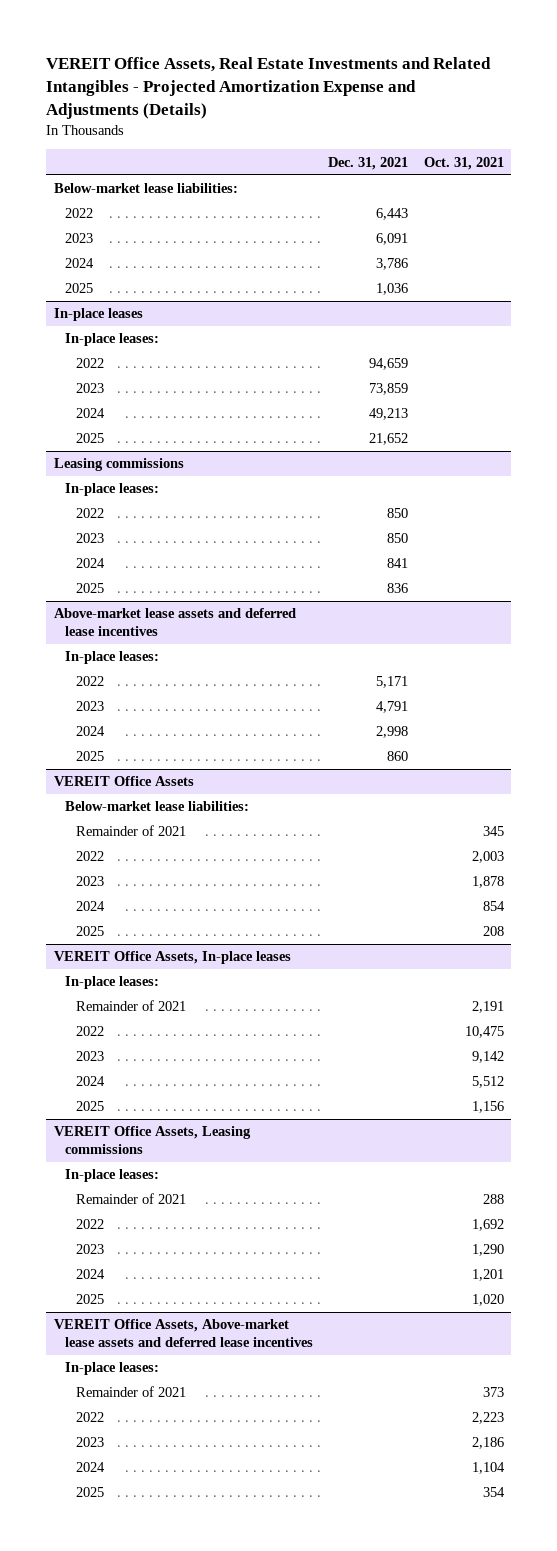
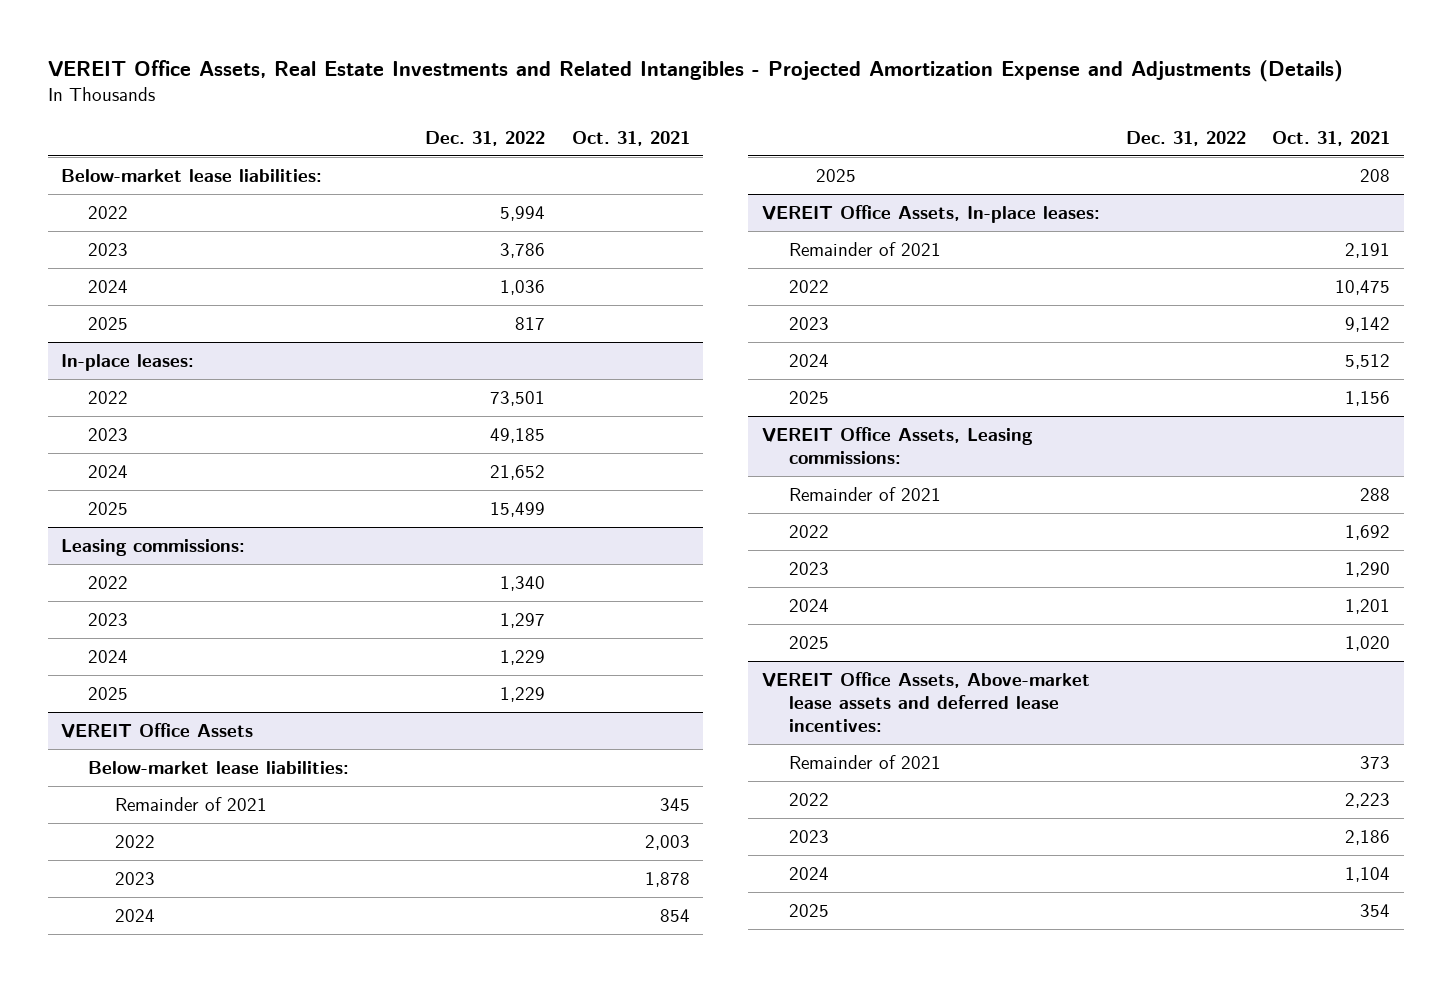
- | Dec. 31, 2021 | Oct. 31, 2021
+ | Dec. 31, 2022 | Oct. 31, 2021
- In-place leases
- In-place leases:
+ In-place leases:
- Leasing commissions
- In-place leases:
+ Leasing commissions:
- Above-market lease assets and deferred lease incentives
- In-place leases:
- 2022 | 5,171 |
- 2023 | 4,791 |
- 2024 | 2,998 |
- 2025 | 860 |
- VEREIT Office Assets, In-place leases
- In-place leases:
+ VEREIT Office Assets, In-place leases:
- VEREIT Office Assets, Leasing commissions
- In-place leases:
+ VEREIT Office Assets, Leasing commissions:
- VEREIT Office Assets, Above-market lease assets and deferred lease incentives
- In-place leases:
+ VEREIT Office Assets, Above-market lease assets and deferred lease incentives:

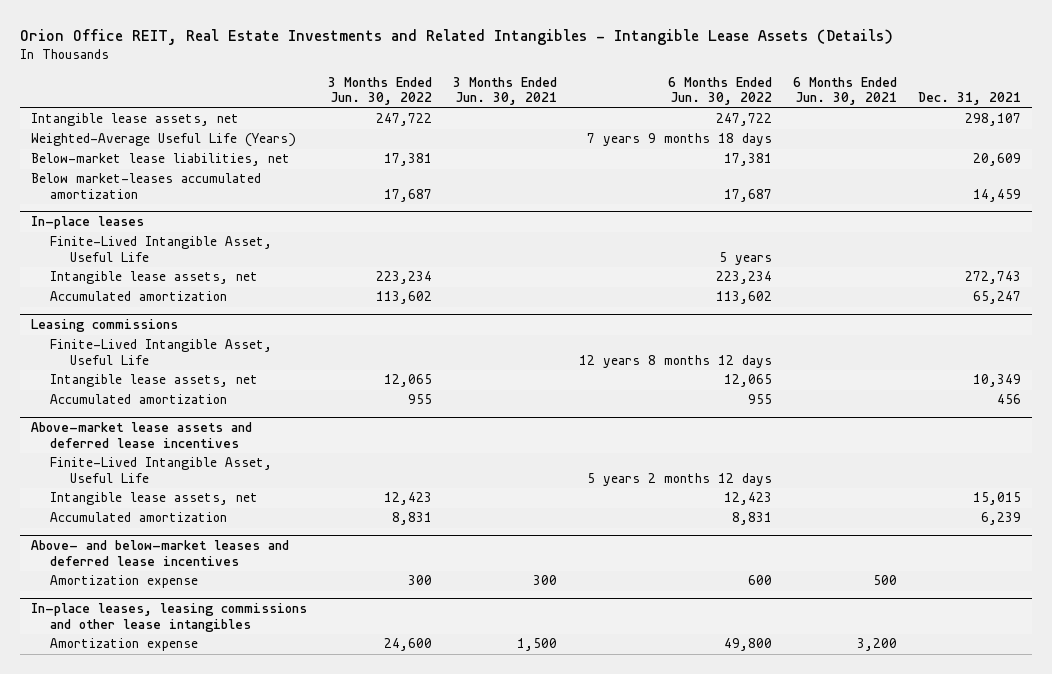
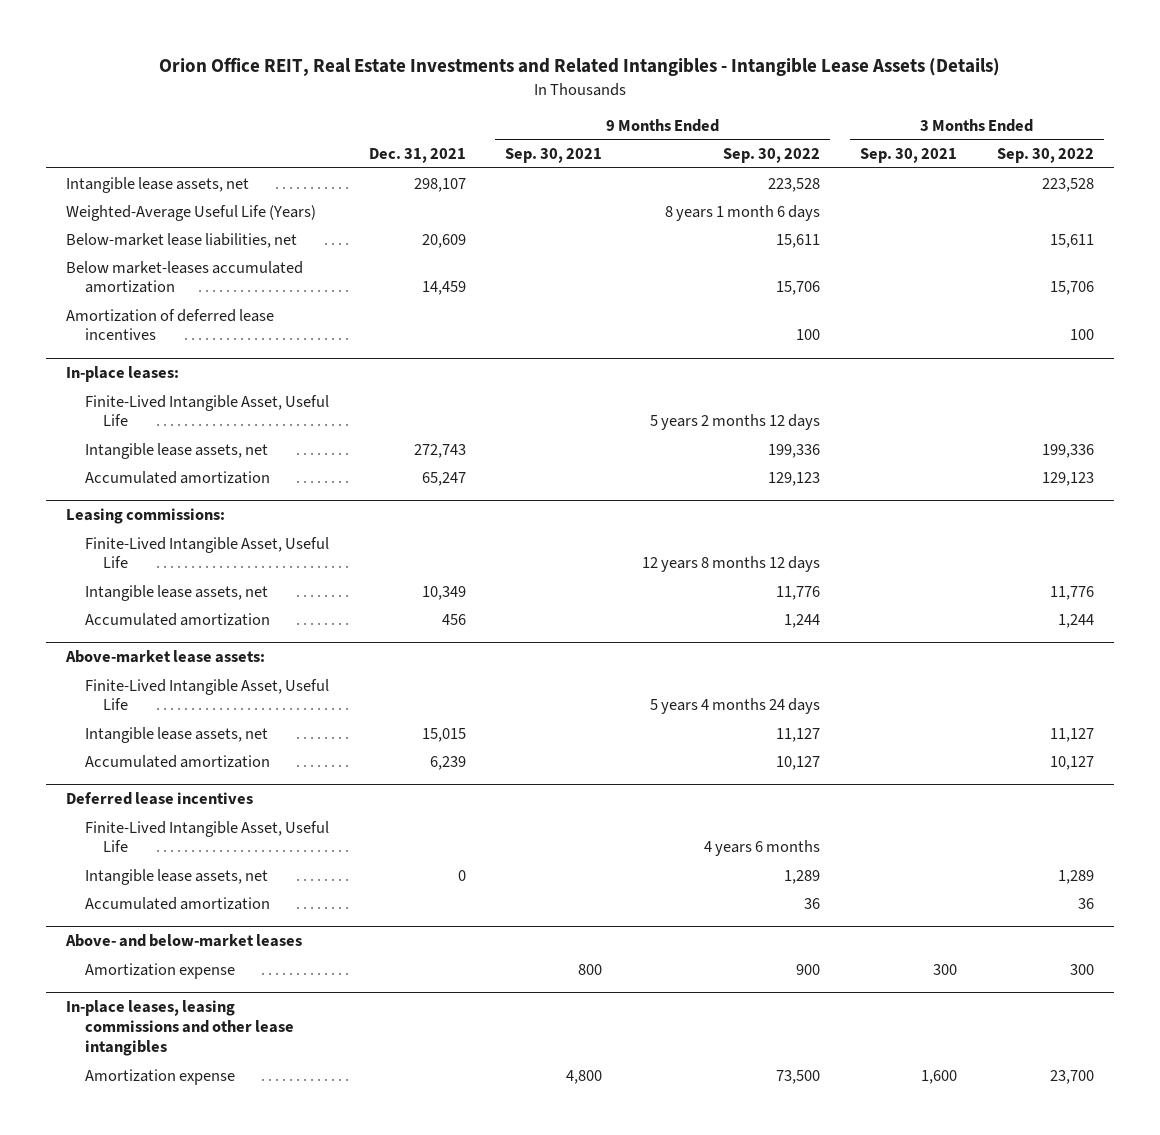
- | 3 Months Ended Jun. 30, 2022 | 3 Months Ended Jun. 30, 2021 | 6 Months Ended Jun. 30, 2022 | 6 Months Ended Jun. 30, 2021 | Dec. 31, 2021
+ | Dec. 31, 2021 | 9 Months Ended Sep. 30, 2021 | 9 Months Ended Sep. 30, 2022 | 3 Months Ended Sep. 30, 2021 | 3 Months Ended Sep. 30, 2022
- In-place leases
+ Amortization of deferred lease incentives | | | 100 | | 100
+ In-place leases:
- Leasing commissions
+ Leasing commissions:
- Above-market lease assets and deferred lease incentives
+ Above-market lease assets:
- Above- and below-market leases and deferred lease incentives
- Amortization expense | 300 | 300 | 600 | 500 |
+ Deferred lease incentives
+ Finite-Lived Intangible Asset, Useful Life | | | 4 years 6 months | |
+ Intangible lease assets, net | 0 | | 1,289 | | 1,289
+ Accumulated amortization | | | 36 | | 36
+ Above- and below-market leases
+ Amortization expense | | 800 | 900 | 300 | 300

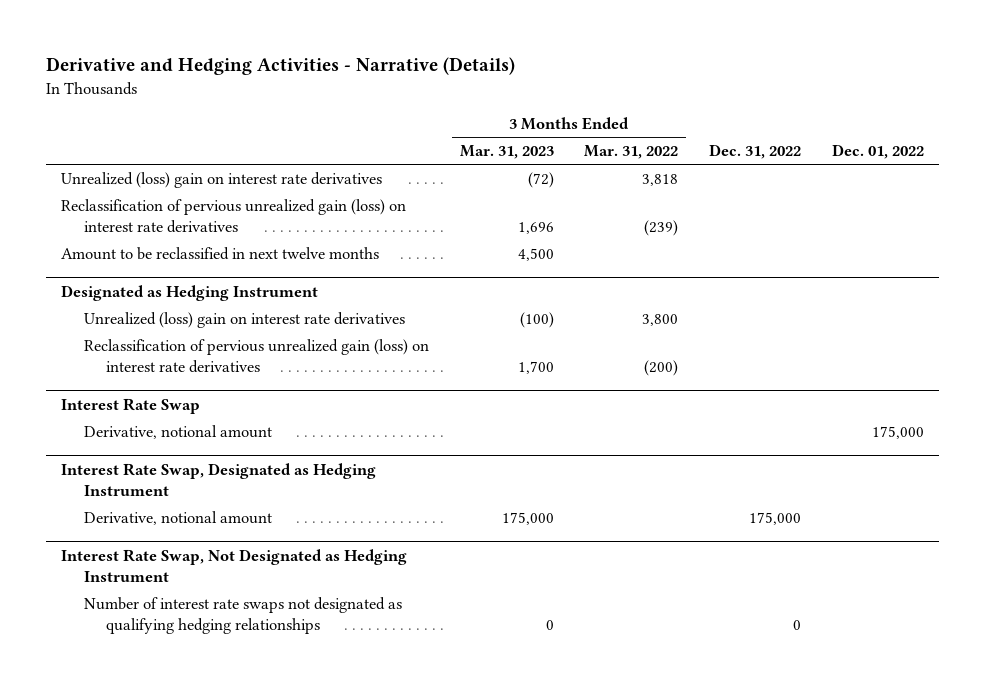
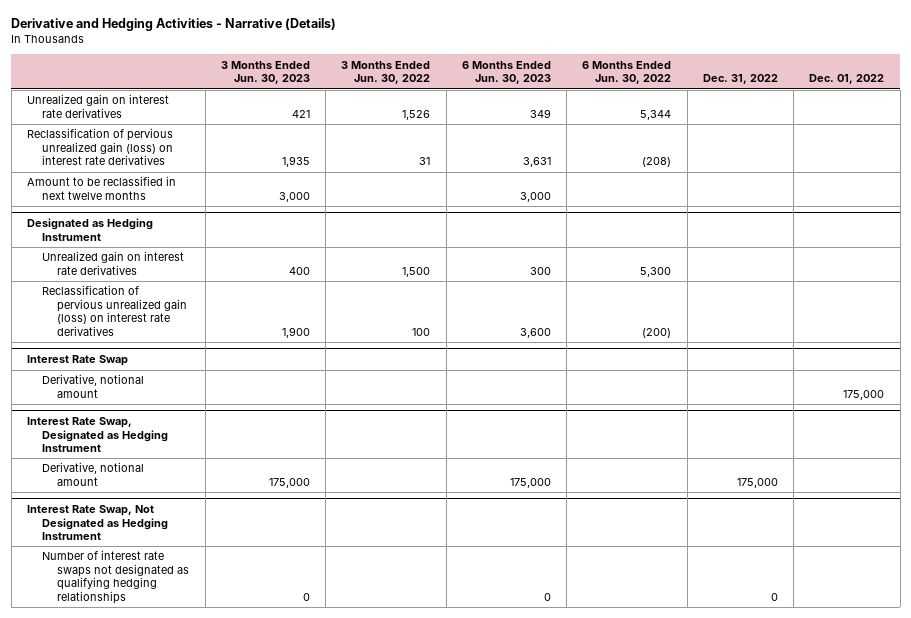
- | 3 Months Ended Mar. 31, 2023 | 3 Months Ended Mar. 31, 2022 | Dec. 31, 2022 | Dec. 01, 2022
+ | 3 Months Ended Jun. 30, 2023 | 3 Months Ended Jun. 30, 2022 | 6 Months Ended Jun. 30, 2023 | 6 Months Ended Jun. 30, 2022 | Dec. 31, 2022 | Dec. 01, 2022
- Unrealized (loss) gain on interest rate derivatives | (72) | 3,818 | |
+ Unrealized gain on interest rate derivatives | 421 | 1,526 | 349 | 5,344 | |
@ Designated as Hedging Instrument
- Unrealized (loss) gain on interest rate derivatives | (100) | 3,800 | |
+ Unrealized gain on interest rate derivatives | 400 | 1,500 | 300 | 5,300 | |

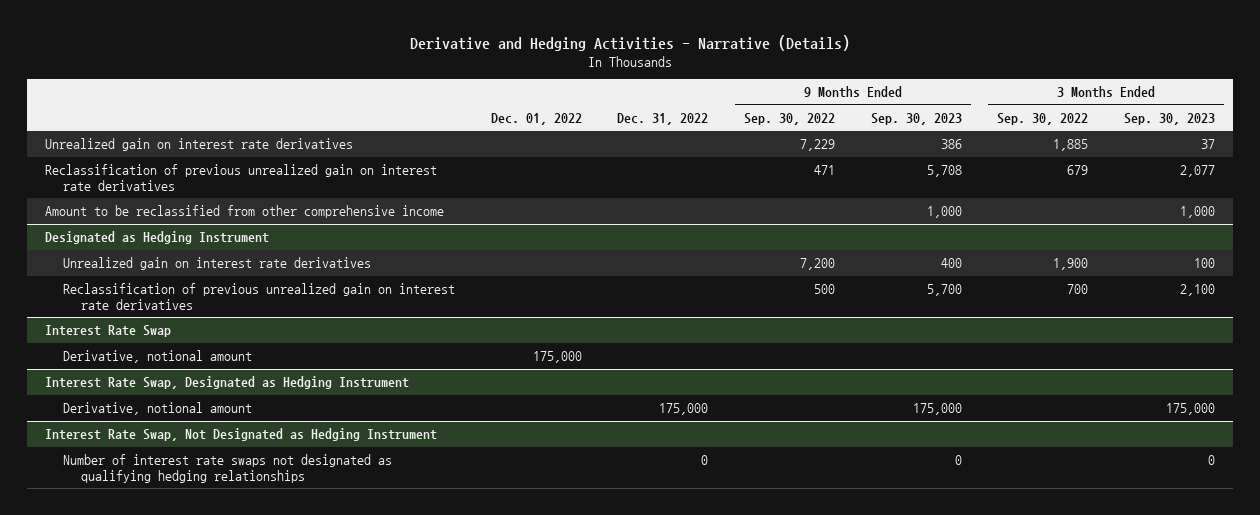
- | 3 Months Ended Jun. 30, 2023 | 3 Months Ended Jun. 30, 2022 | 6 Months Ended Jun. 30, 2023 | 6 Months Ended Jun. 30, 2022 | Dec. 31, 2022 | Dec. 01, 2022
+ | Dec. 01, 2022 | Dec. 31, 2022 | 9 Months Ended Sep. 30, 2022 | 9 Months Ended Sep. 30, 2023 | 3 Months Ended Sep. 30, 2022 | 3 Months Ended Sep. 30, 2023
- Reclassification of pervious unrealized gain (loss) on interest rate derivatives | 1,935 | 31 | 3,631 | (208) | |
- Amount to be reclassified in next twelve months | 3,000 | | 3,000 | | |
+ Reclassification of previous unrealized gain on interest rate derivatives | | | 471 | 5,708 | 679 | 2,077
+ Amount to be reclassified from other comprehensive income | | | | 1,000 | | 1,000
@ Designated as Hedging Instrument
- Reclassification of pervious unrealized gain (loss) on interest rate derivatives | 1,900 | 100 | 3,600 | (200) | |
+ Reclassification of previous unrealized gain on interest rate derivatives | | | 500 | 5,700 | 700 | 2,100

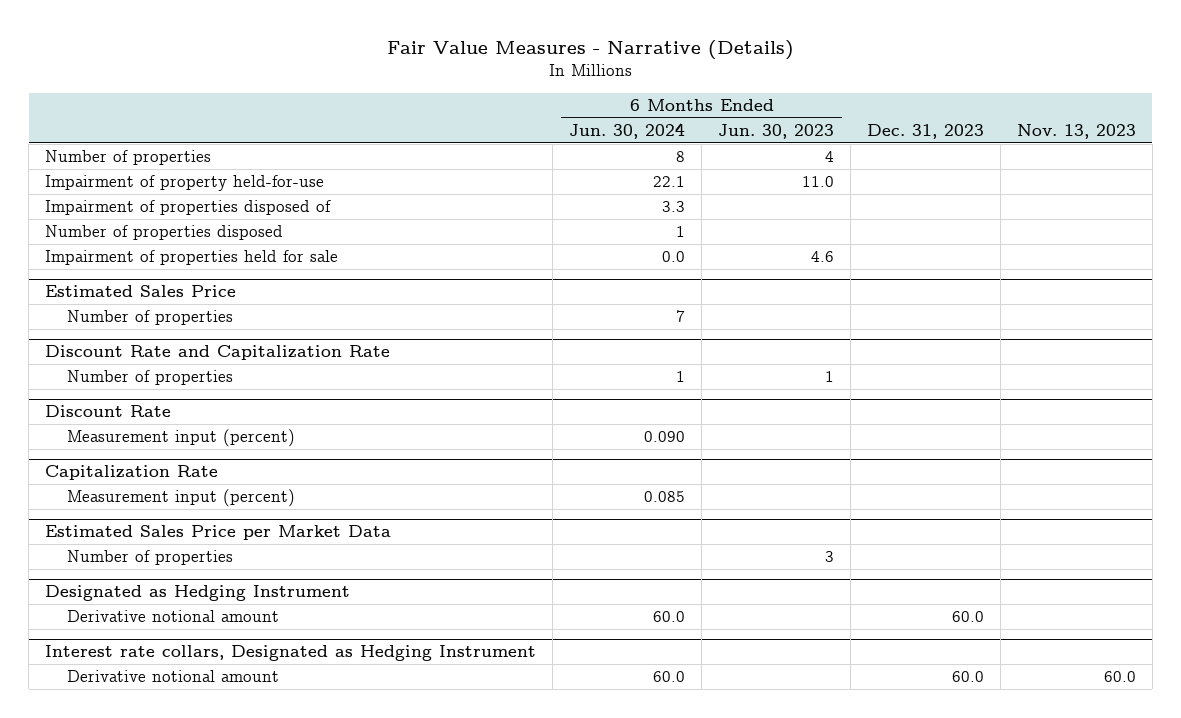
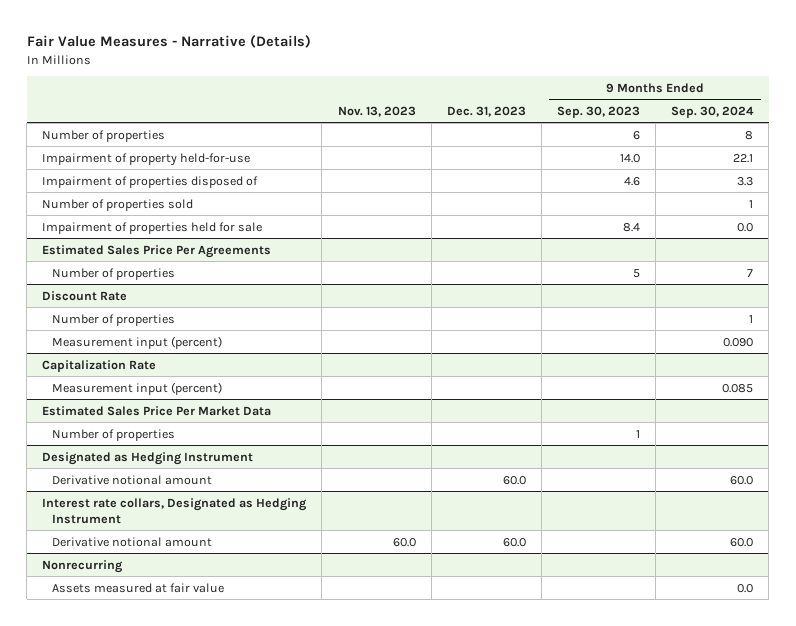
- | 6 Months Ended Jun. 30, 2024 | 6 Months Ended Jun. 30, 2023 | Dec. 31, 2023 | Nov. 13, 2023
+ | Nov. 13, 2023 | Dec. 31, 2023 | 9 Months Ended Sep. 30, 2023 | 9 Months Ended Sep. 30, 2024
- Number of properties disposed | 1 | | |
+ Number of properties sold | | | | 1
- Estimated Sales Price
- Number of properties | 7 | | |
- Discount Rate and Capitalization Rate
- Number of properties | 1 | 1 | |
+ Estimated Sales Price Per Agreements
+ Number of properties | | | 5 | 7
@ Discount Rate
+ Number of properties | | | | 1
- Estimated Sales Price per Market Data
+ Estimated Sales Price Per Market Data
+ Nonrecurring
+ Assets measured at fair value | | | | 0.0

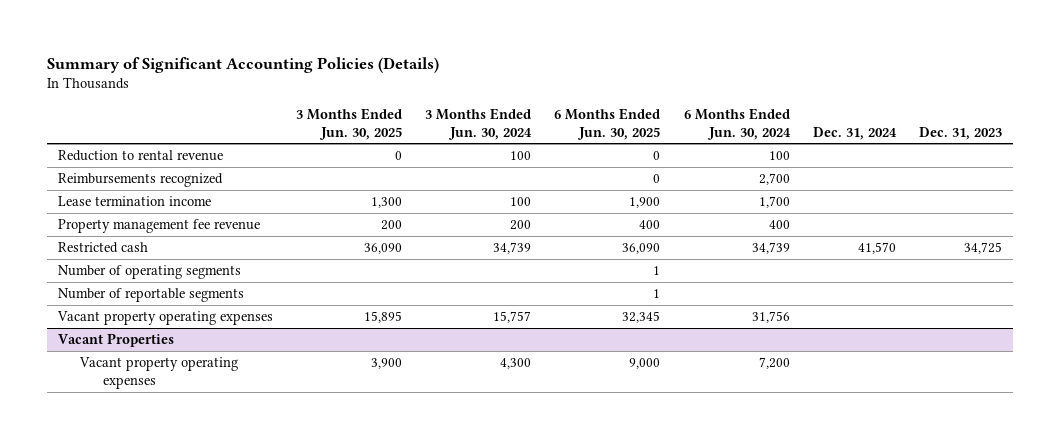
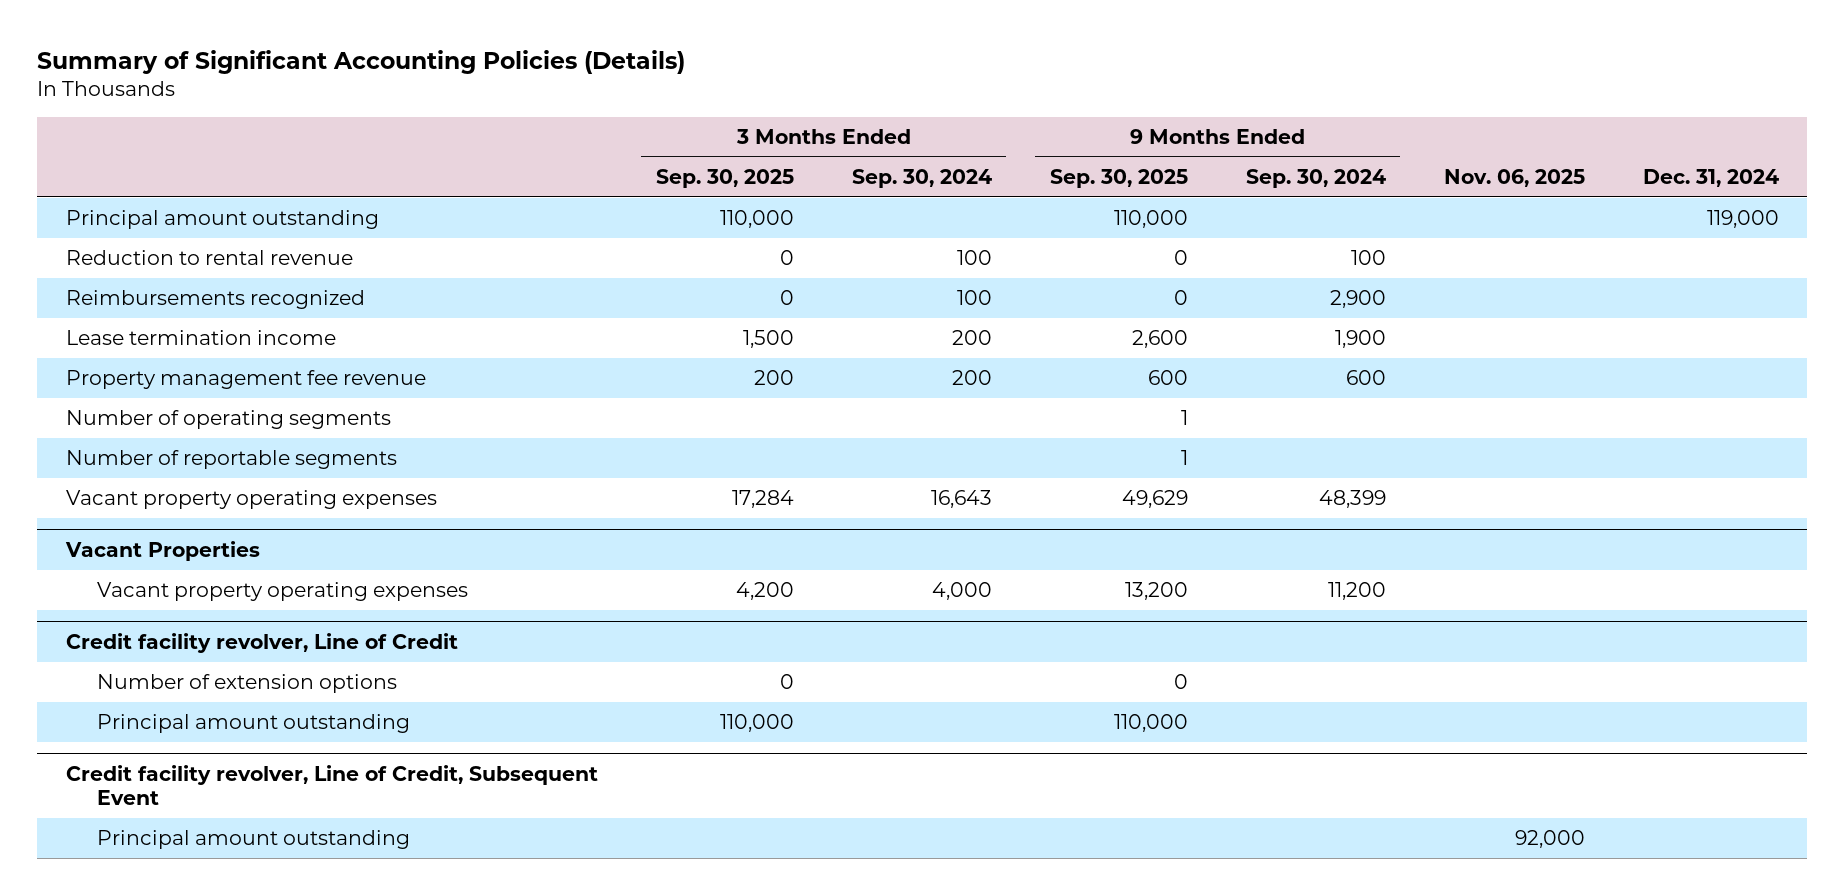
- | 3 Months Ended Jun. 30, 2025 | 3 Months Ended Jun. 30, 2024 | 6 Months Ended Jun. 30, 2025 | 6 Months Ended Jun. 30, 2024 | Dec. 31, 2024 | Dec. 31, 2023
+ | 3 Months Ended Sep. 30, 2025 | 3 Months Ended Sep. 30, 2024 | 9 Months Ended Sep. 30, 2025 | 9 Months Ended Sep. 30, 2024 | Nov. 06, 2025 | Dec. 31, 2024
+ Principal amount outstanding | 110,000 | | 110,000 | | | 119,000
- Restricted cash | 36,090 | 34,739 | 36,090 | 34,739 | 41,570 | 34,725
+ Credit facility revolver, Line of Credit
+ Number of extension options | 0 | | 0 | | |
+ Principal amount outstanding | 110,000 | | 110,000 | | |
+ Credit facility revolver, Line of Credit, Subsequent Event
+ Principal amount outstanding | | | | | 92,000 |

